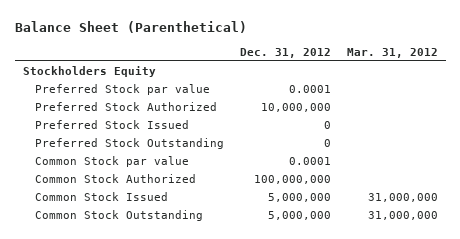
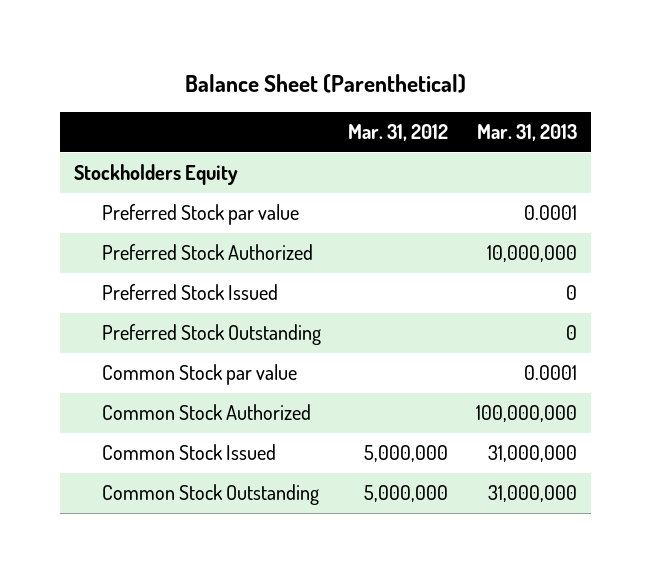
- | Dec. 31, 2012 | Mar. 31, 2012
+ | Mar. 31, 2012 | Mar. 31, 2013
- Common Stock Issued | 5,000,000 | 31,000,000
- Common Stock Outstanding | 5,000,000 | 31,000,000
+ Common Stock Issued | 5,000,000 | 31,000,000
+ Common Stock Outstanding | 5,000,000 | 31,000,000

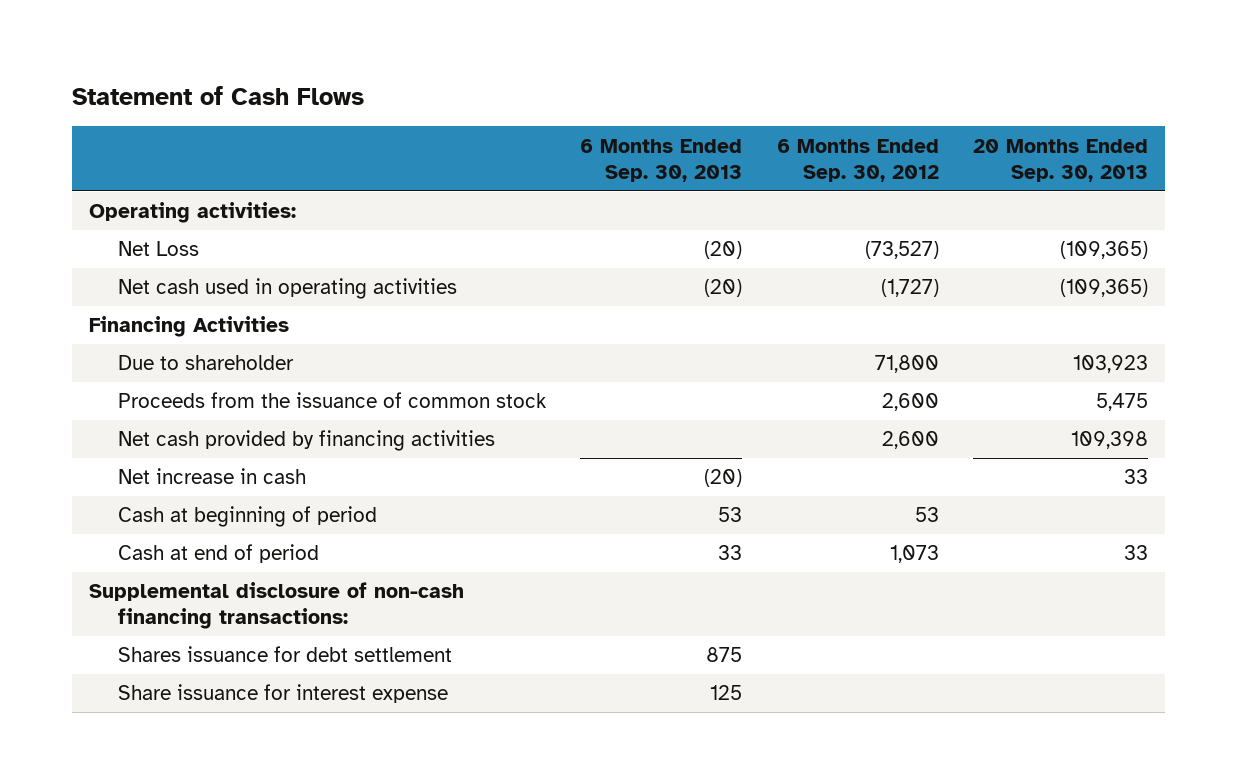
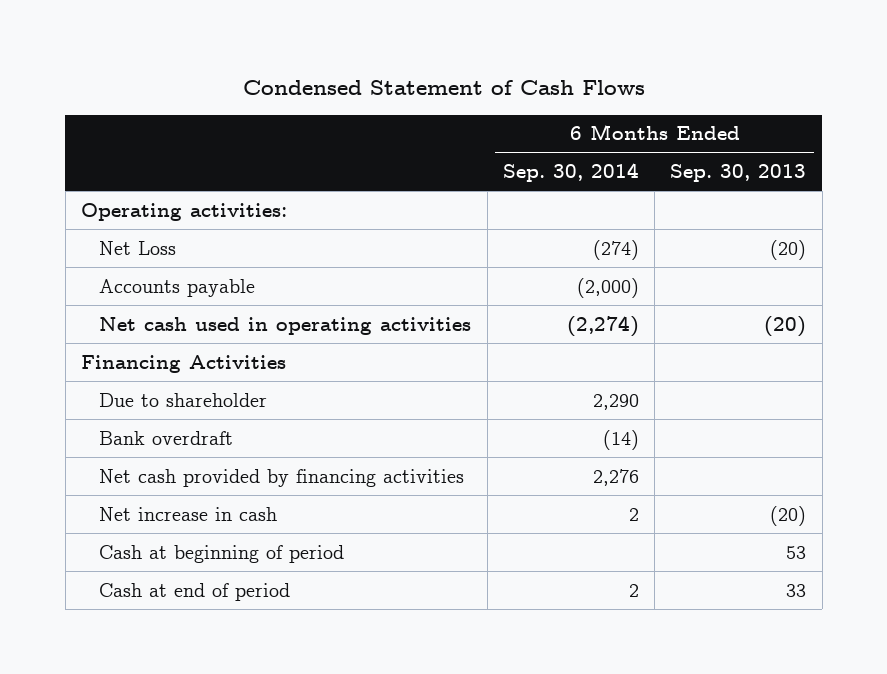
- Statement of Cash Flows
+ Condensed Statement of Cash Flows
- | 6 Months Ended Sep. 30, 2013 | 6 Months Ended Sep. 30, 2012 | 20 Months Ended Sep. 30, 2013
+ | 6 Months Ended Sep. 30, 2014 | 6 Months Ended Sep. 30, 2013
+ Accounts payable | (2,000) |
- Proceeds from the issuance of common stock | | 2,600 | 5,475
+ Bank overdraft | (14) |
- Supplemental disclosure of non-cash financing transactions:
- Shares issuance for debt settlement | 875 | |
- Share issuance for interest expense | 125 | |

